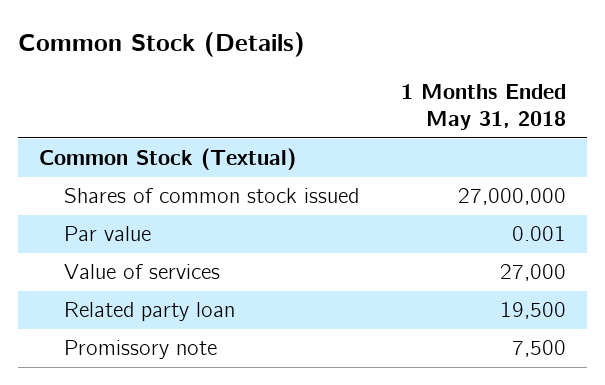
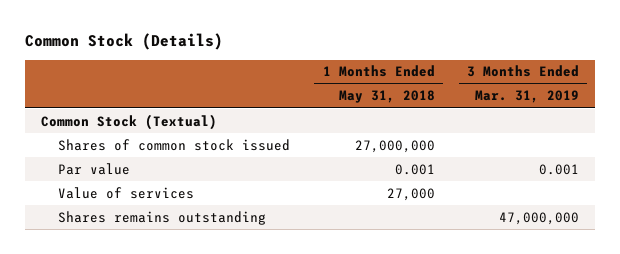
- | 1 Months Ended May 31, 2018
+ | 1 Months Ended May 31, 2018 | 3 Months Ended Mar. 31, 2019
- Related party loan | 19,500
- Promissory note | 7,500
+ Shares remains outstanding | | 47,000,000

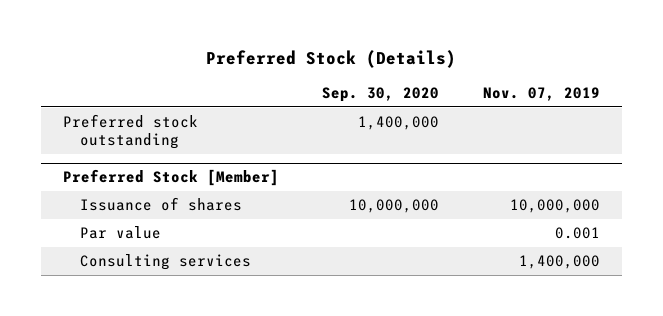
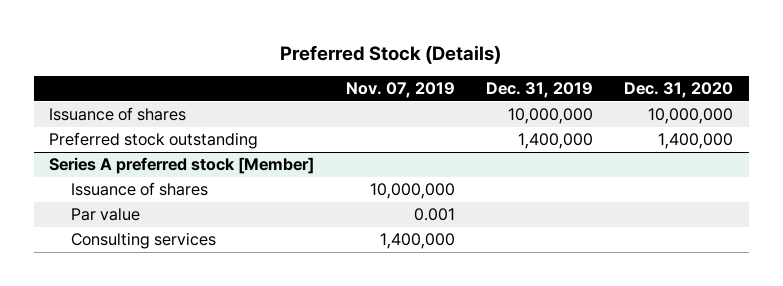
- | Sep. 30, 2020 | Nov. 07, 2019
+ | Nov. 07, 2019 | Dec. 31, 2019 | Dec. 31, 2020
+ Issuance of shares | | 10,000,000 | 10,000,000
- Preferred Stock [Member]
+ Series A preferred stock [Member]

